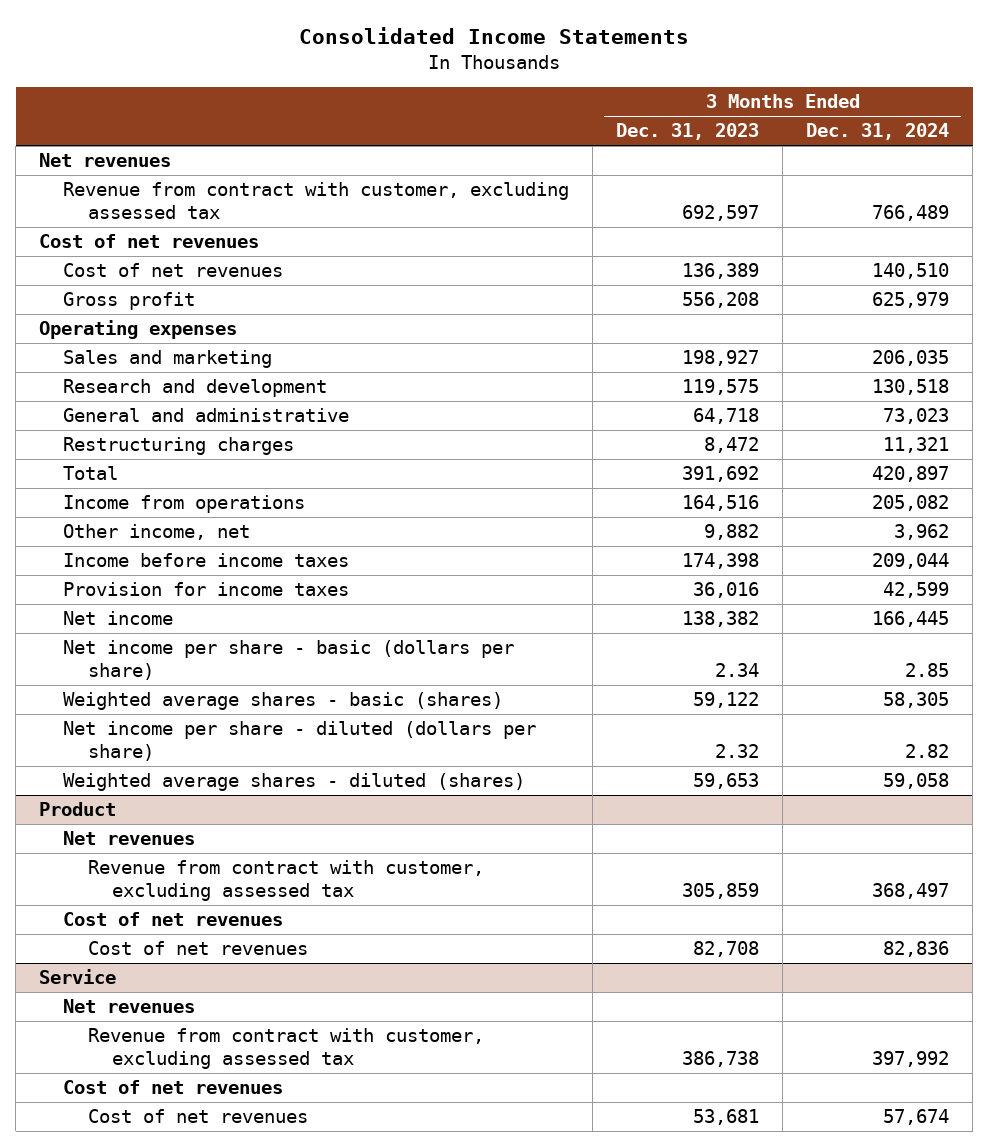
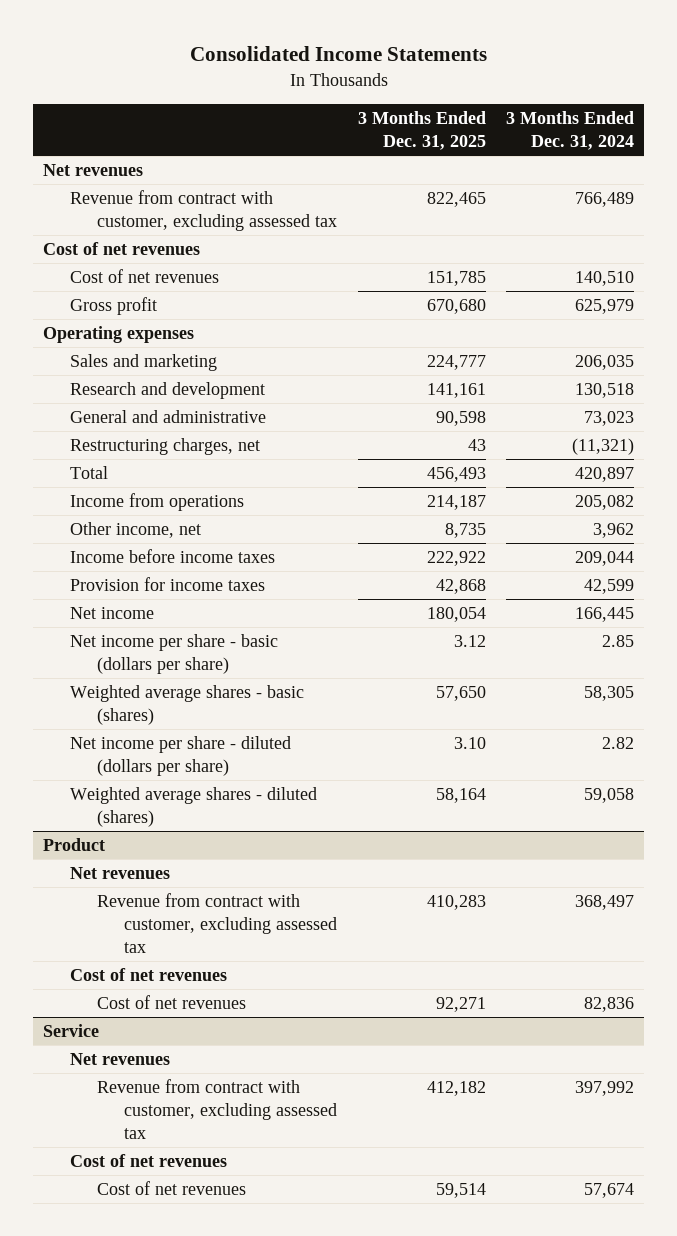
- | 3 Months Ended Dec. 31, 2023 | 3 Months Ended Dec. 31, 2024
+ | 3 Months Ended Dec. 31, 2025 | 3 Months Ended Dec. 31, 2024
- Restructuring charges | 8,472 | 11,321
+ Restructuring charges, net | 43 | (11,321)

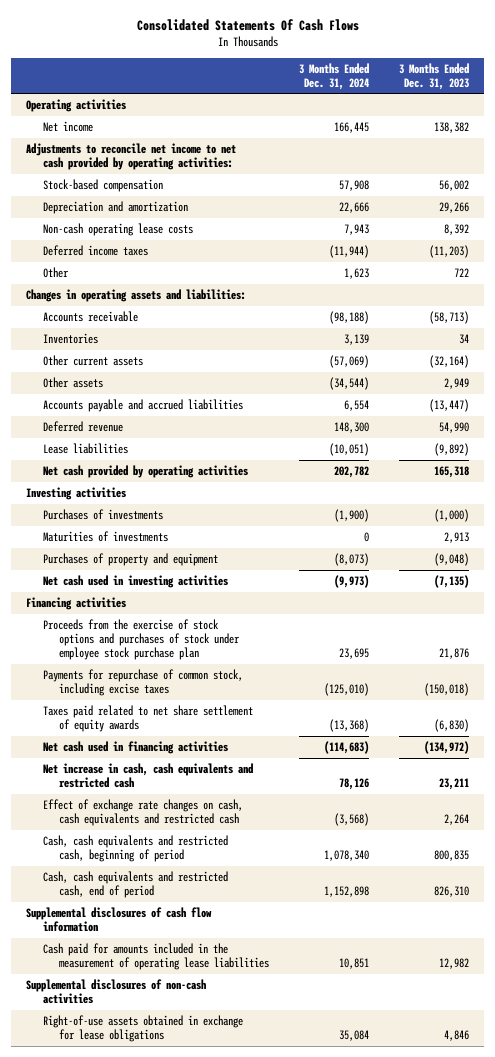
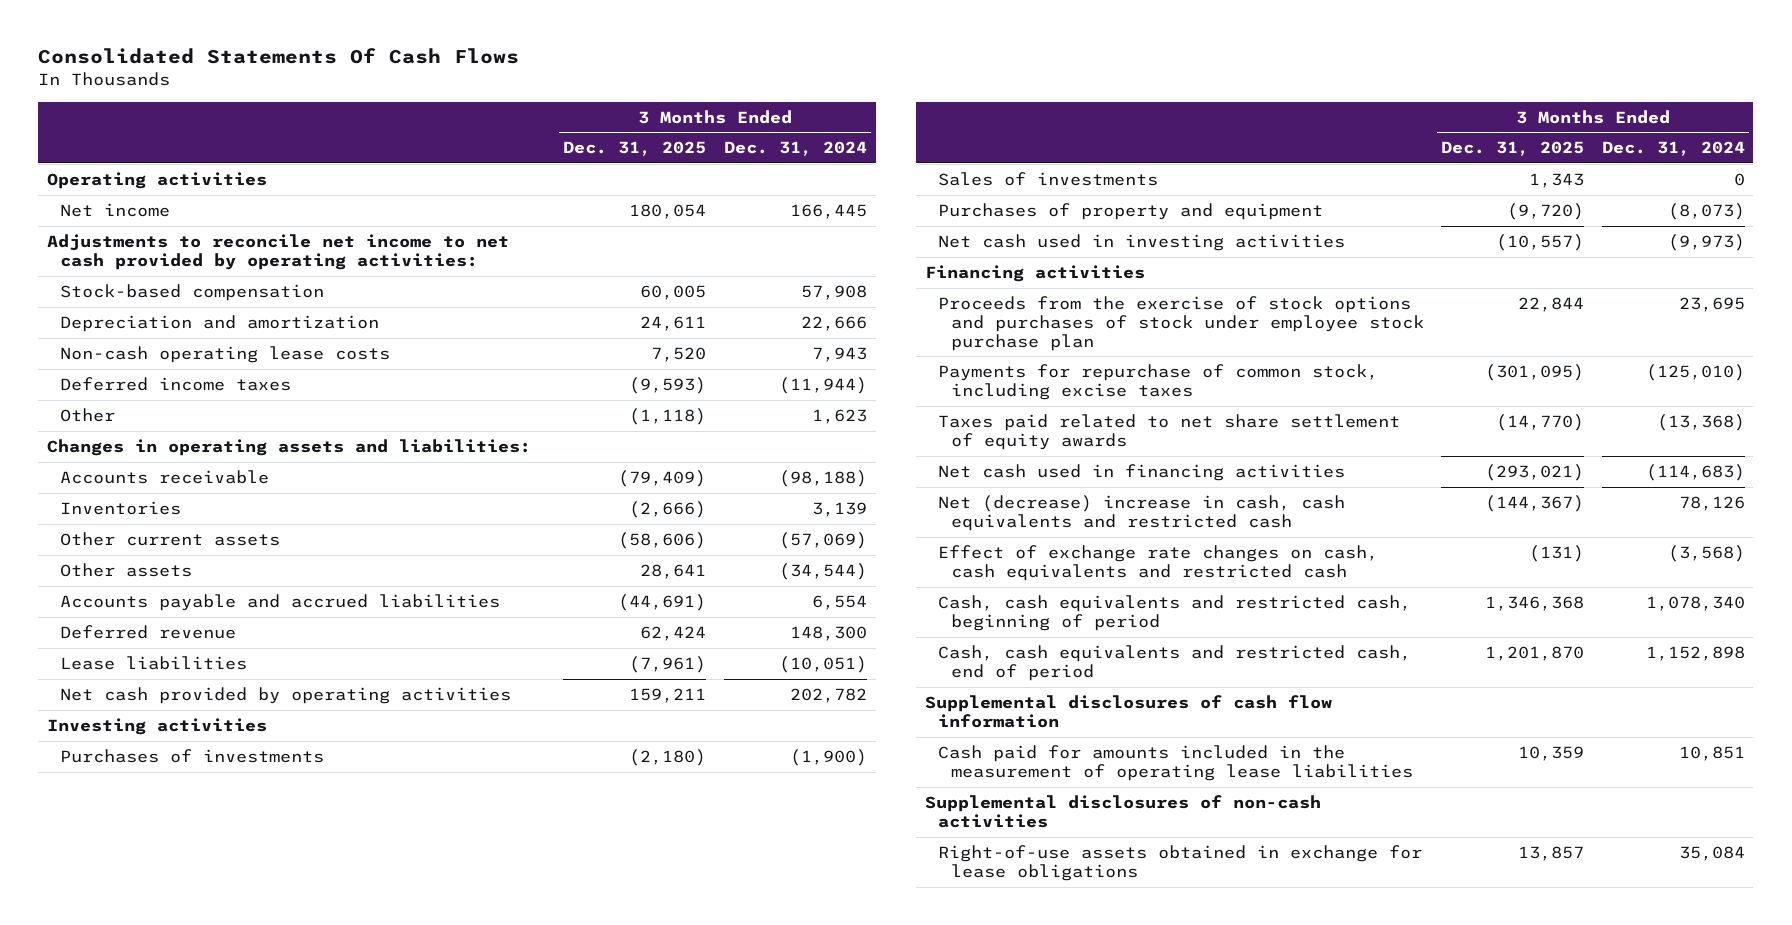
- | 3 Months Ended Dec. 31, 2024 | 3 Months Ended Dec. 31, 2023
+ | 3 Months Ended Dec. 31, 2025 | 3 Months Ended Dec. 31, 2024
- Maturities of investments | 0 | 2,913
+ Sales of investments | 1,343 | 0
- Net increase in cash, cash equivalents and restricted cash | 78,126 | 23,211
+ Net (decrease) increase in cash, cash equivalents and restricted cash | (144,367) | 78,126

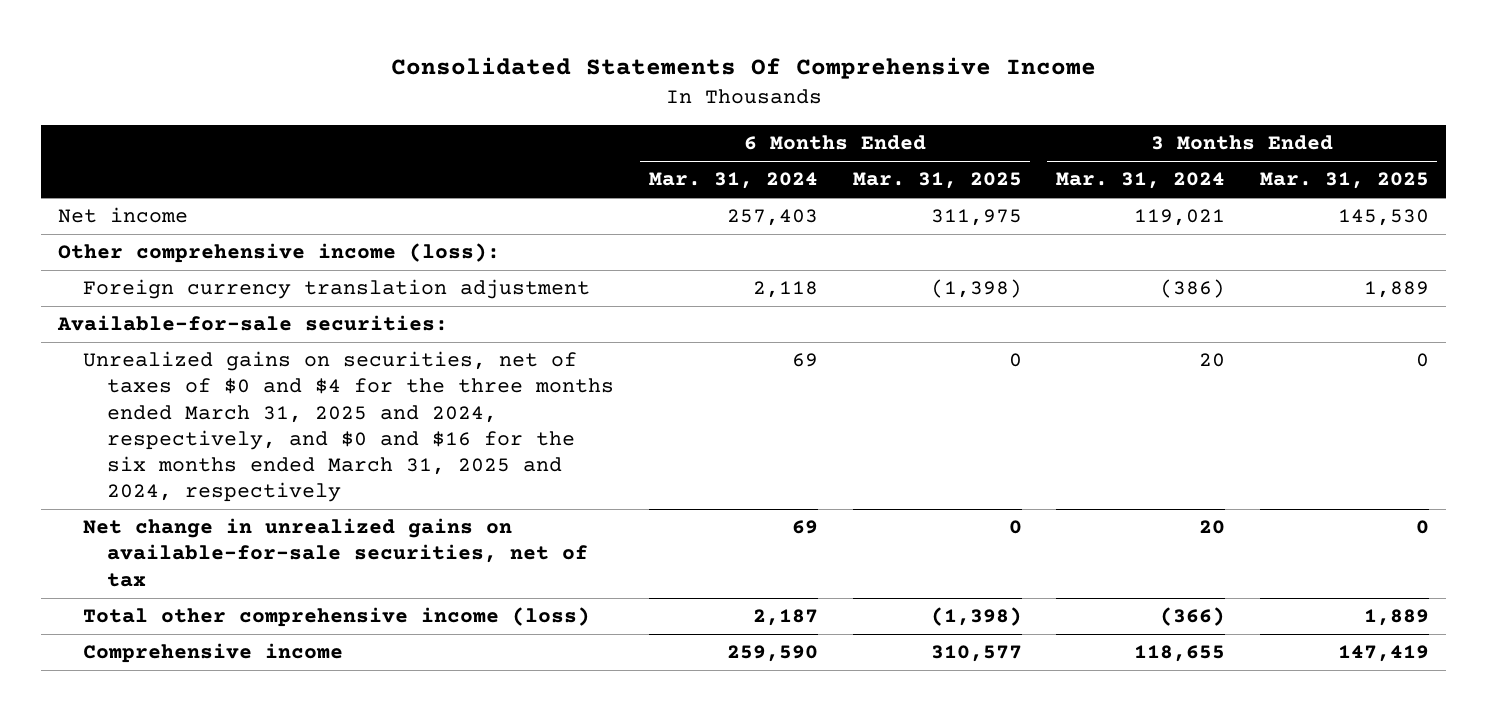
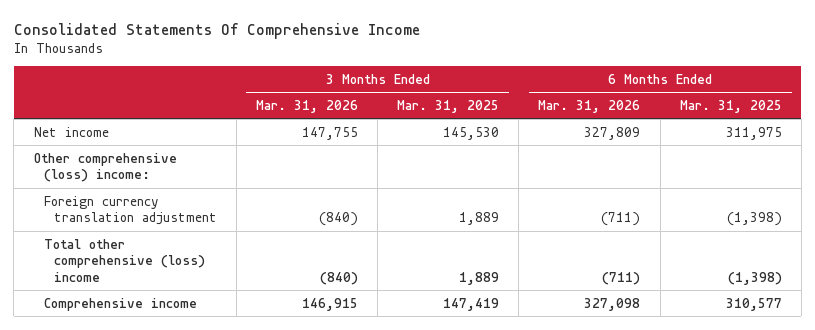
- | 6 Months Ended Mar. 31, 2024 | 6 Months Ended Mar. 31, 2025 | 3 Months Ended Mar. 31, 2024 | 3 Months Ended Mar. 31, 2025
+ | 3 Months Ended Mar. 31, 2026 | 3 Months Ended Mar. 31, 2025 | 6 Months Ended Mar. 31, 2026 | 6 Months Ended Mar. 31, 2025
- Other comprehensive income (loss):
+ Other comprehensive (loss) income:
- Available-for-sale securities:
- Unrealized gains on securities, net of taxes of $0 and $4 for the three months ended March 31, 2025 and 2024, respectively, and $0 and $16 for the six months ended March 31, 2025 and 2024, respectively | 69 | 0 | 20 | 0
- Net change in unrealized gains on available-for-sale securities, net of tax | 69 | 0 | 20 | 0
- Total other comprehensive income (loss) | 2,187 | (1,398) | (366) | 1,889
+ Total other comprehensive (loss) income | (840) | 1,889 | (711) | (1,398)

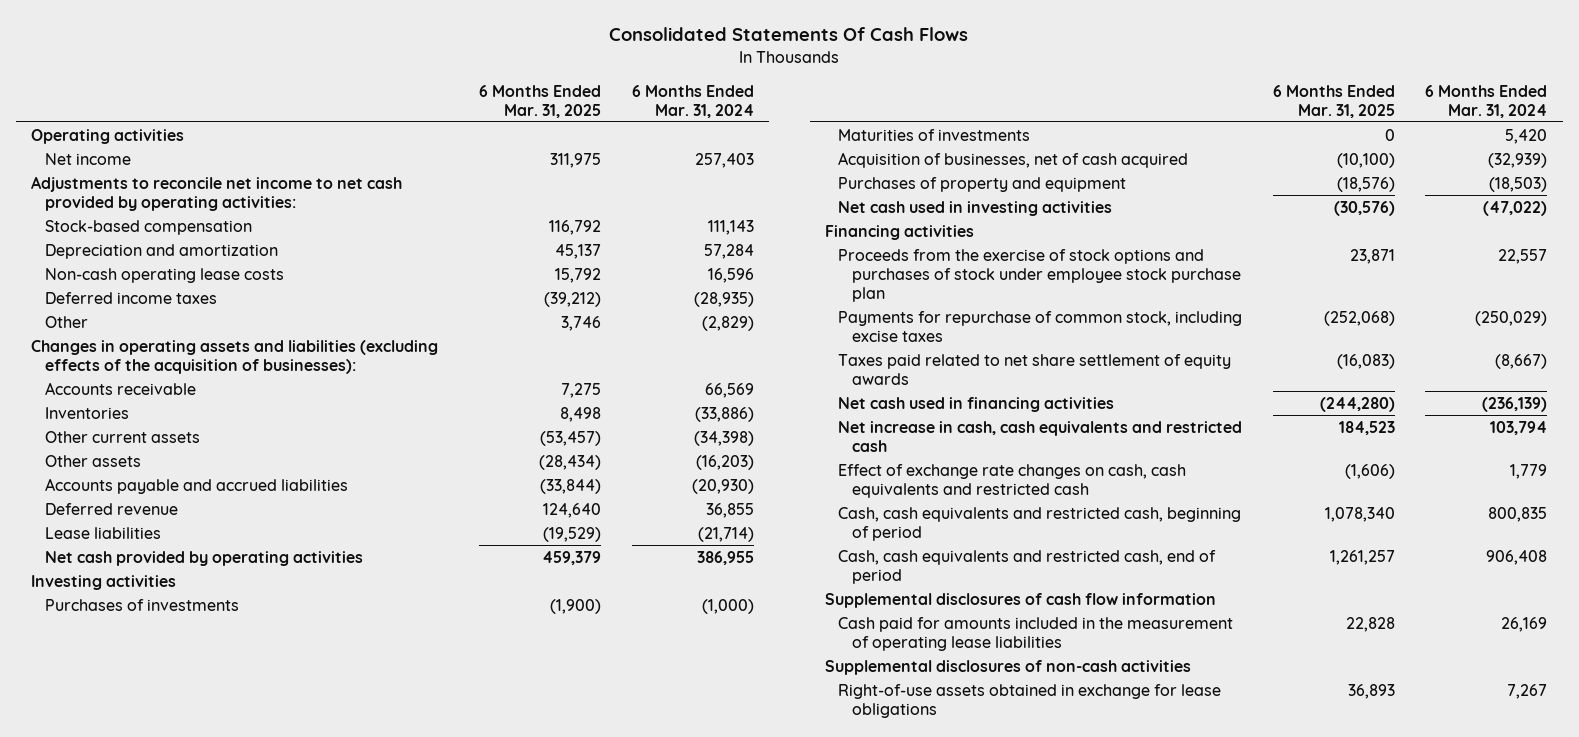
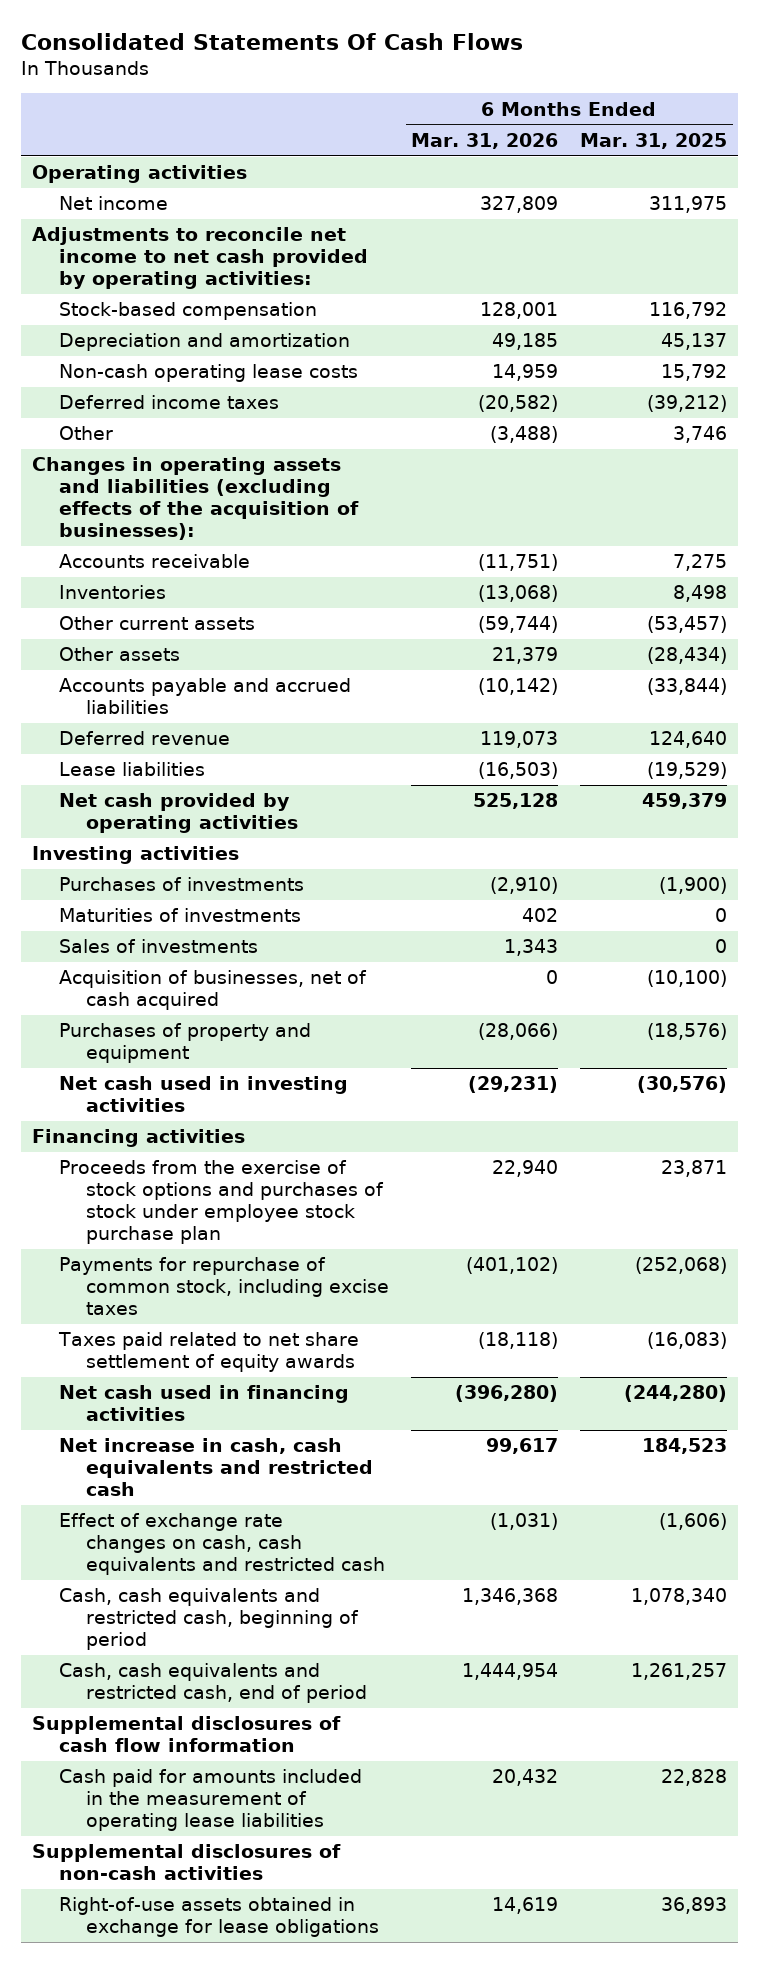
- | 6 Months Ended Mar. 31, 2025 | 6 Months Ended Mar. 31, 2024
+ | 6 Months Ended Mar. 31, 2026 | 6 Months Ended Mar. 31, 2025
+ Sales of investments | 1,343 | 0

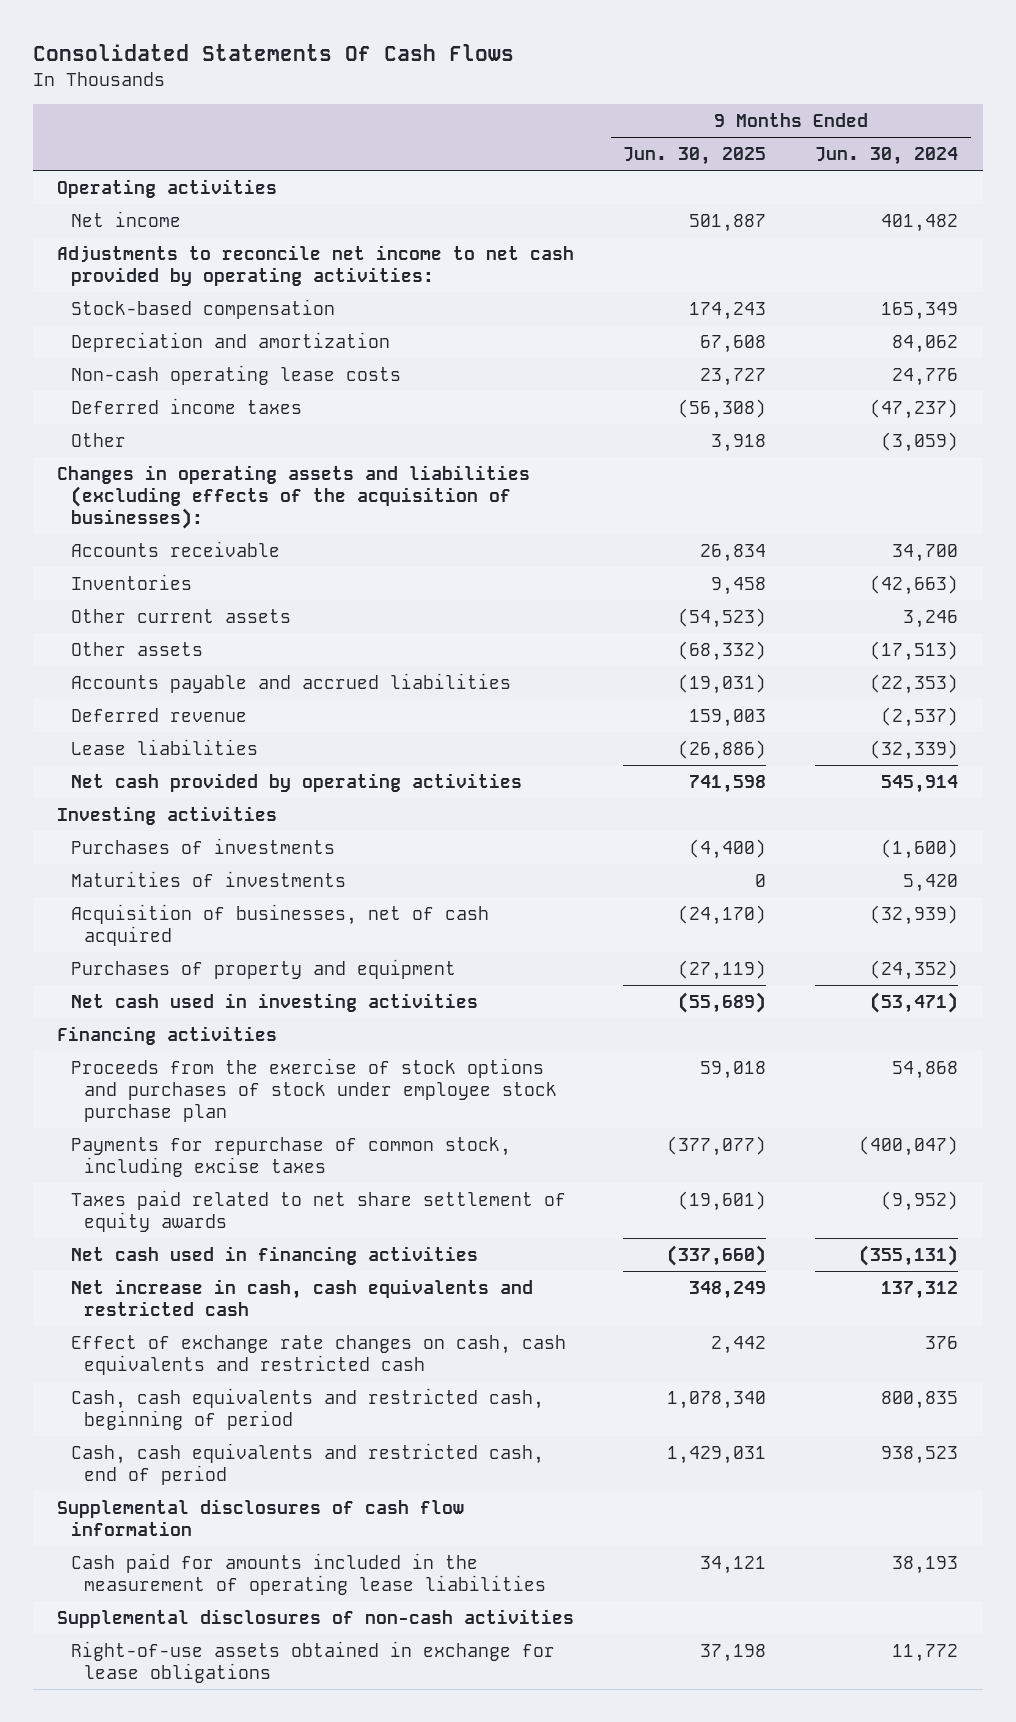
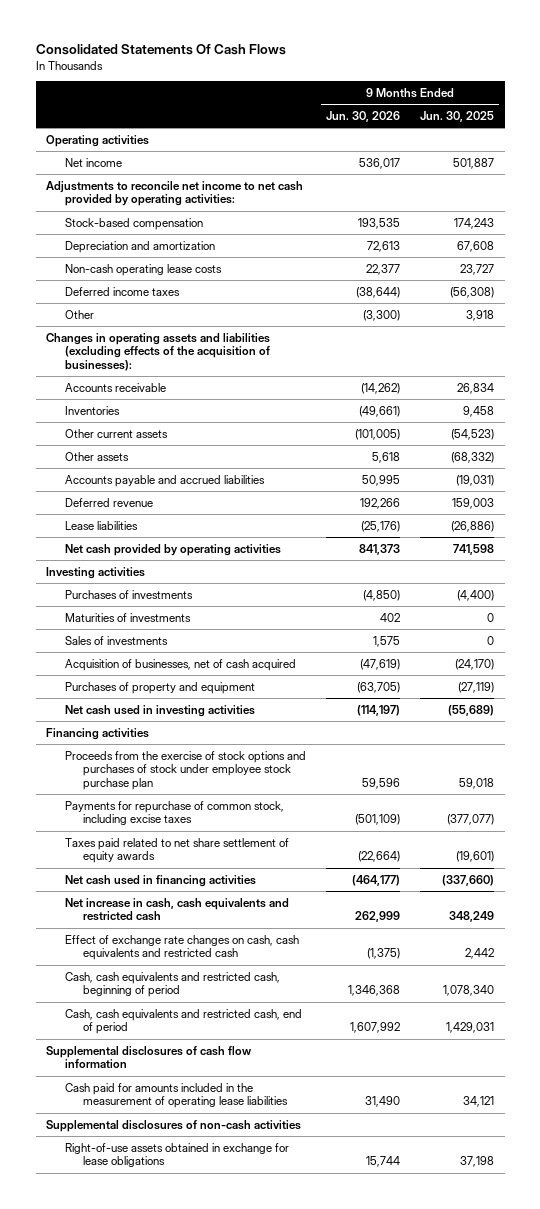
- | 9 Months Ended Jun. 30, 2025 | 9 Months Ended Jun. 30, 2024
+ | 9 Months Ended Jun. 30, 2026 | 9 Months Ended Jun. 30, 2025
+ Sales of investments | 1,575 | 0

